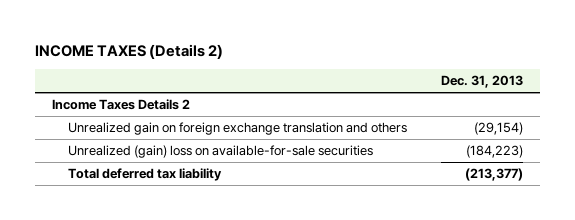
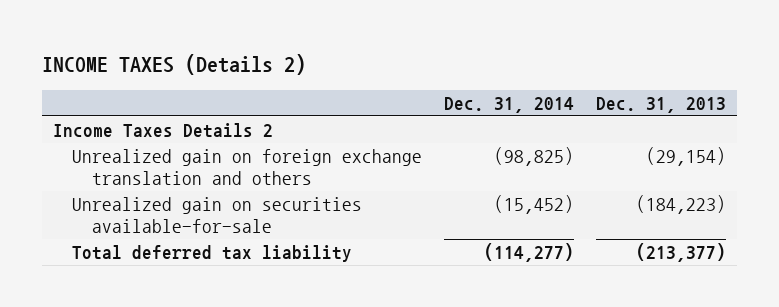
- | Dec. 31, 2013
+ | Dec. 31, 2014 | Dec. 31, 2013
- Unrealized (gain) loss on available-for-sale securities | (184,223)
+ Unrealized gain on securities available-for-sale | (15,452) | (184,223)

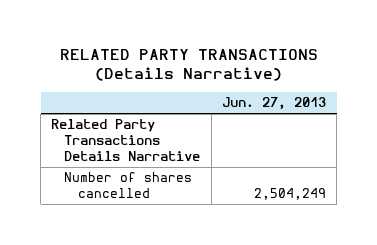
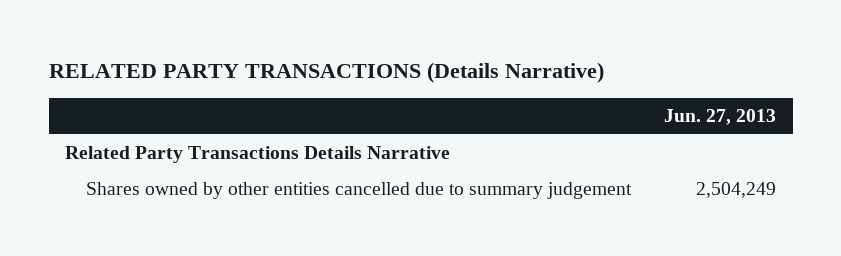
- Number of shares cancelled | 2,504,249
+ Shares owned by other entities cancelled due to summary judgement | 2,504,249

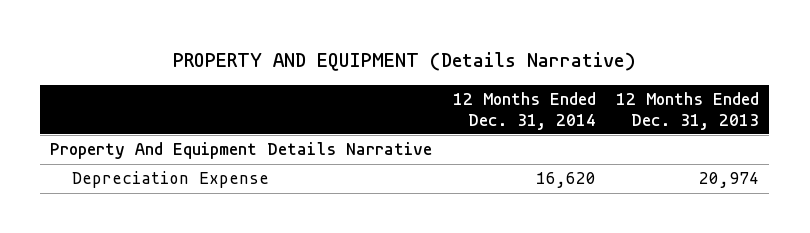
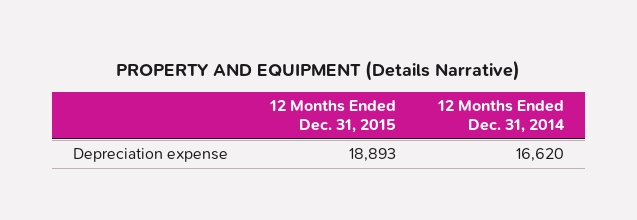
- | 12 Months Ended Dec. 31, 2014 | 12 Months Ended Dec. 31, 2013
+ | 12 Months Ended Dec. 31, 2015 | 12 Months Ended Dec. 31, 2014
- Property And Equipment Details Narrative
- Depreciation Expense | 16,620 | 20,974
+ Depreciation expense | 18,893 | 16,620

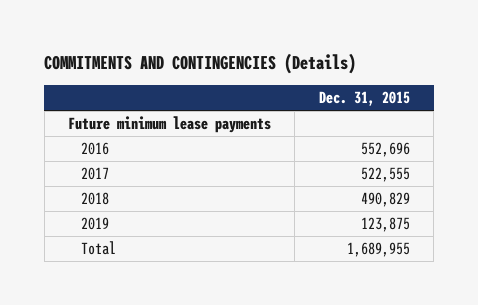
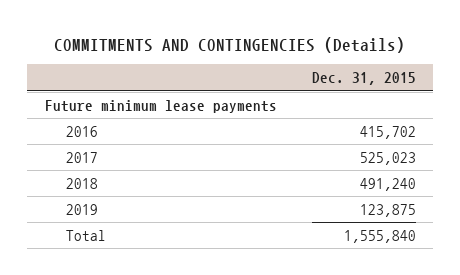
- 2016 | 552,696
- 2017 | 522,555
- 2018 | 490,829
+ 2016 | 415,702
+ 2017 | 525,023
+ 2018 | 491,240
- Total | 1,689,955
+ Total | 1,555,840

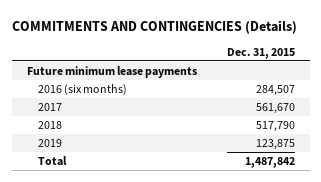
- 2016 | 415,702
- 2017 | 525,023
- 2018 | 491,240
+ 2016 (six months) | 284,507
+ 2017 | 561,670
+ 2018 | 517,790
- Total | 1,555,840
+ Total | 1,487,842

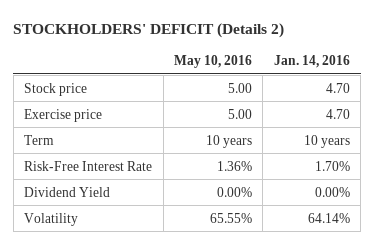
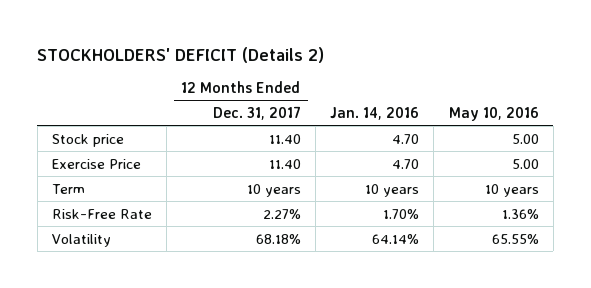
- | May 10, 2016 | Jan. 14, 2016
+ | 12 Months Ended Dec. 31, 2017 | Jan. 14, 2016 | May 10, 2016
- Exercise price | 5.00 | 4.70
+ Exercise Price | 11.40 | 4.70 | 5.00
- Risk-Free Interest Rate | 1.36% | 1.70%
- Dividend Yield | 0.00% | 0.00%
+ Risk-Free Rate | 2.27% | 1.70% | 1.36%

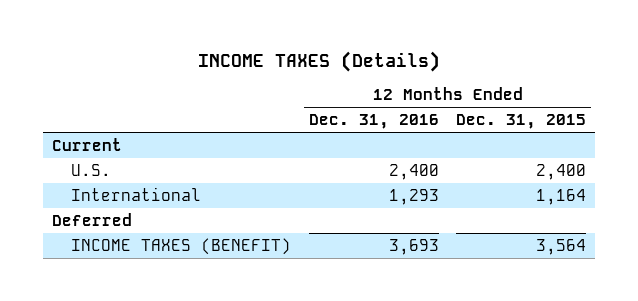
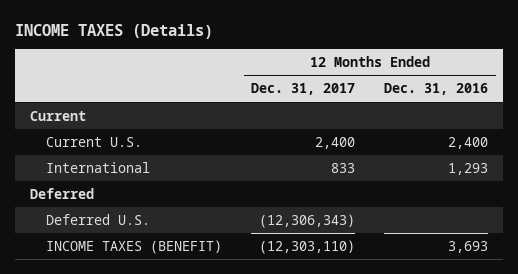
- | 12 Months Ended Dec. 31, 2016 | 12 Months Ended Dec. 31, 2015
+ | 12 Months Ended Dec. 31, 2017 | 12 Months Ended Dec. 31, 2016
- U.S. | 2,400 | 2,400
+ Current U.S. | 2,400 | 2,400
+ Deferred U.S. | (12,306,343) |

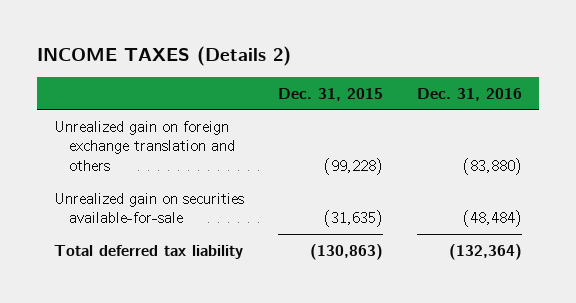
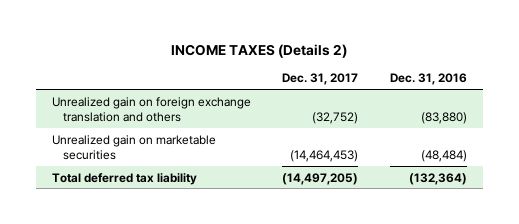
- | Dec. 31, 2015 | Dec. 31, 2016
+ | Dec. 31, 2017 | Dec. 31, 2016
- Unrealized gain on securities available-for-sale | (31,635) | (48,484)
+ Unrealized gain on marketable securities | (14,464,453) | (48,484)

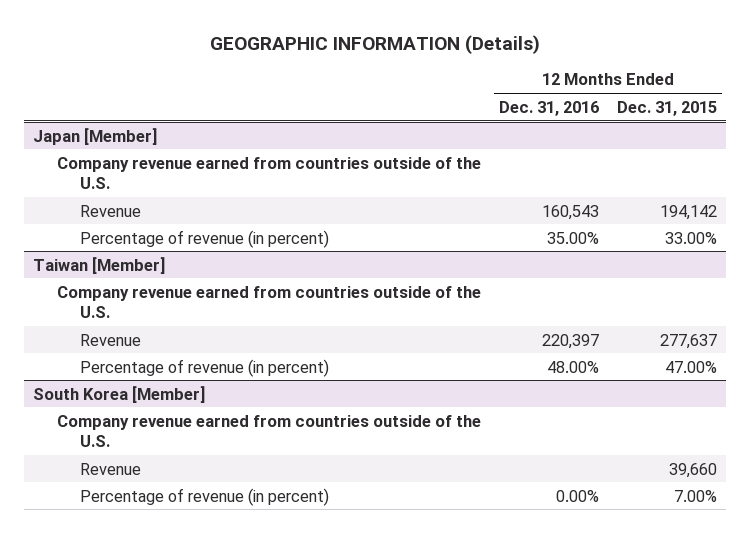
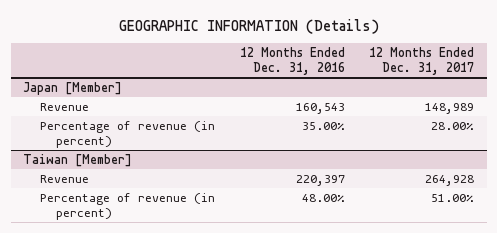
- | 12 Months Ended Dec. 31, 2016 | 12 Months Ended Dec. 31, 2015
+ | 12 Months Ended Dec. 31, 2016 | 12 Months Ended Dec. 31, 2017
@ Japan [Member]
- Company revenue earned from countries outside of the U.S.
@ Taiwan [Member]
- Company revenue earned from countries outside of the U.S.
- South Korea [Member]
- Company revenue earned from countries outside of the U.S.
- Revenue | | 39,660
- Percentage of revenue (in percent) | 0.00% | 7.00%

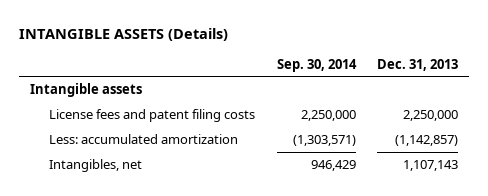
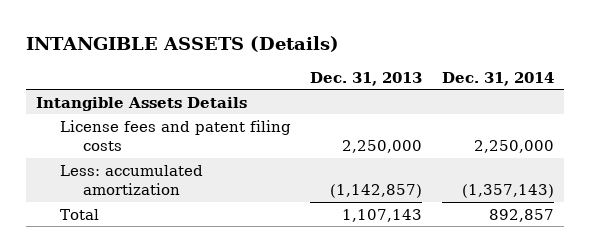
- | Sep. 30, 2014 | Dec. 31, 2013
+ | Dec. 31, 2013 | Dec. 31, 2014
- Intangible assets
+ Intangible Assets Details
- Intangibles, net | 946,429 | 1,107,143
+ Total | 1,107,143 | 892,857

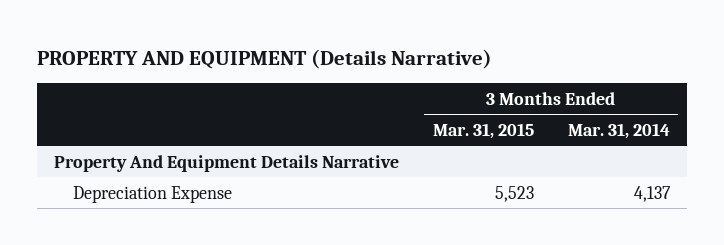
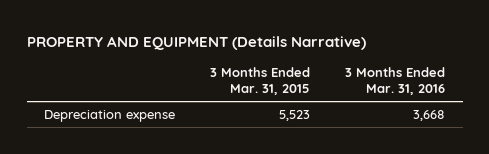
- | 3 Months Ended Mar. 31, 2015 | 3 Months Ended Mar. 31, 2014
+ | 3 Months Ended Mar. 31, 2015 | 3 Months Ended Mar. 31, 2016
- Property And Equipment Details Narrative
- Depreciation Expense | 5,523 | 4,137
+ Depreciation expense | 5,523 | 3,668

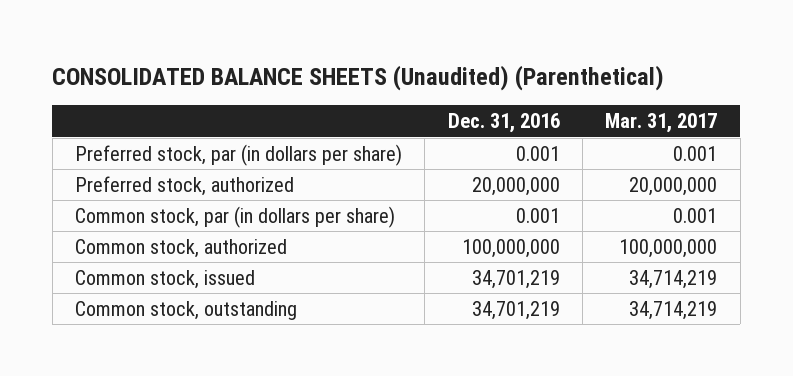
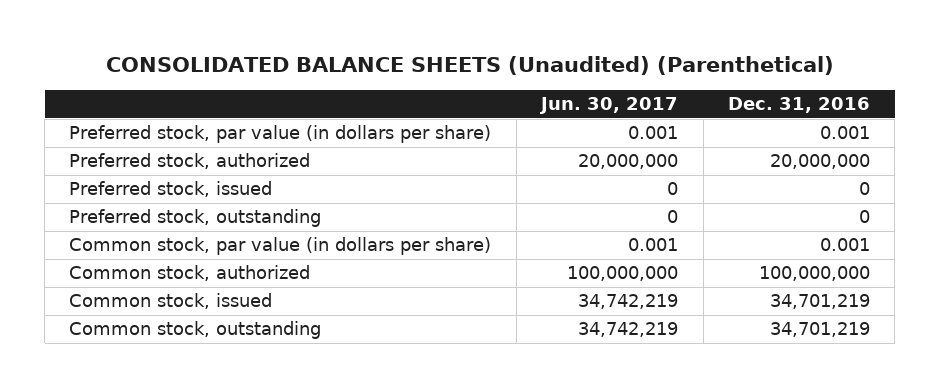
- | Dec. 31, 2016 | Mar. 31, 2017
+ | Jun. 30, 2017 | Dec. 31, 2016
- Preferred stock, par (in dollars per share) | 0.001 | 0.001
+ Preferred stock, par value (in dollars per share) | 0.001 | 0.001
- Common stock, par (in dollars per share) | 0.001 | 0.001
+ Preferred stock, issued | 0 | 0
+ Preferred stock, outstanding | 0 | 0
+ Common stock, par value (in dollars per share) | 0.001 | 0.001

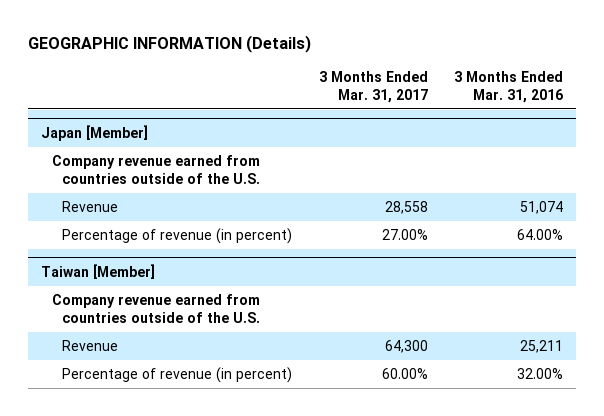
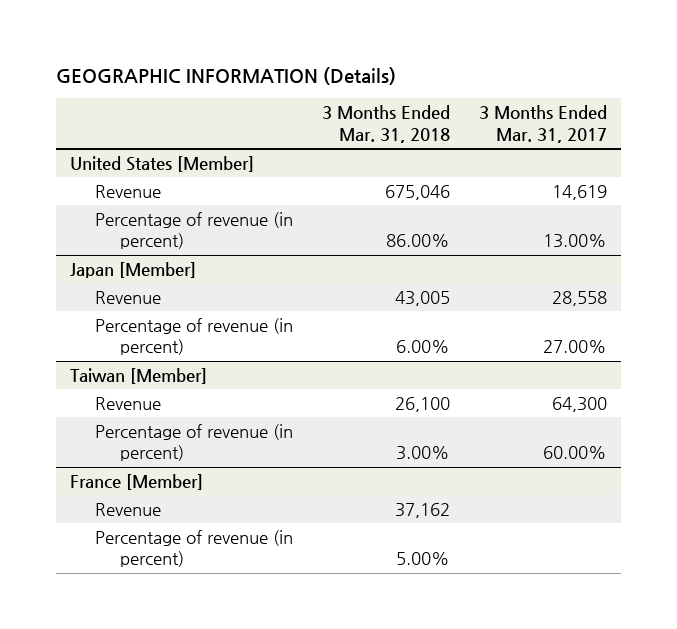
- | 3 Months Ended Mar. 31, 2017 | 3 Months Ended Mar. 31, 2016
+ | 3 Months Ended Mar. 31, 2018 | 3 Months Ended Mar. 31, 2017
+ United States [Member]
+ Revenue | 675,046 | 14,619
+ Percentage of revenue (in percent) | 86.00% | 13.00%
@ Japan [Member]
- Company revenue earned from countries outside of the U.S.
@ Taiwan [Member]
- Company revenue earned from countries outside of the U.S.
+ France [Member]
+ Revenue | 37,162 |
+ Percentage of revenue (in percent) | 5.00% |

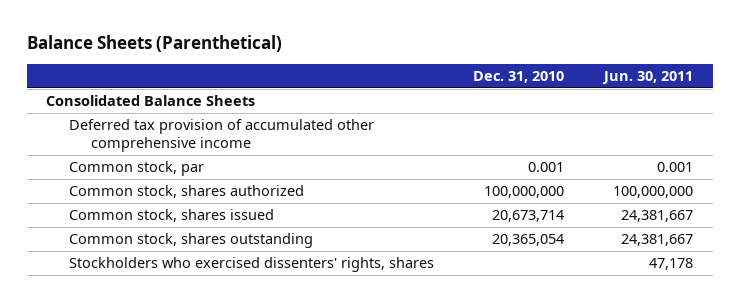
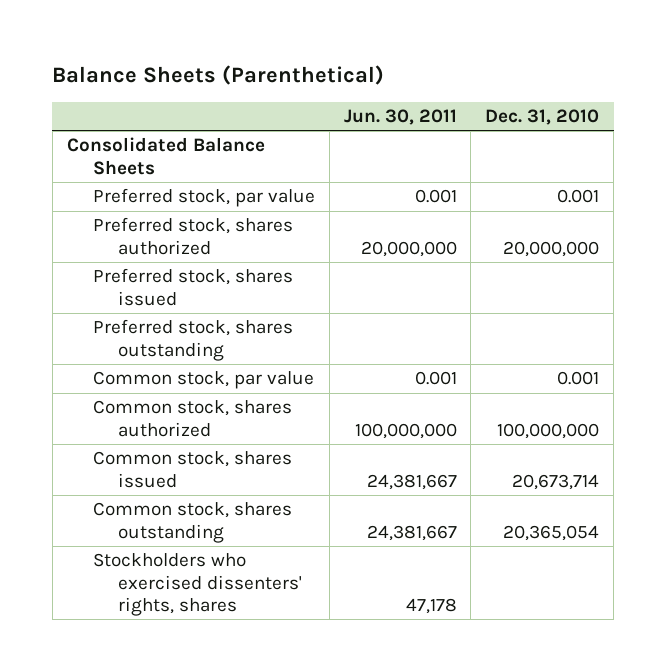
- | Dec. 31, 2010 | Jun. 30, 2011
+ | Jun. 30, 2011 | Dec. 31, 2010
- Deferred tax provision of accumulated other comprehensive income
- Common stock, par | 0.001 | 0.001
+ Preferred stock, par value | 0.001 | 0.001
+ Preferred stock, shares authorized | 20,000,000 | 20,000,000
+ Preferred stock, shares issued
+ Preferred stock, shares outstanding
+ Common stock, par value | 0.001 | 0.001

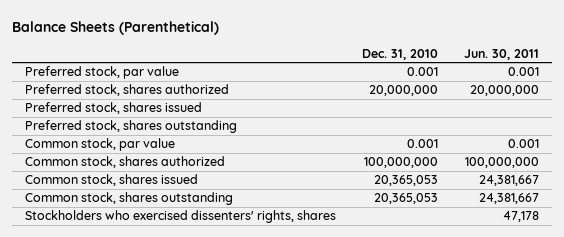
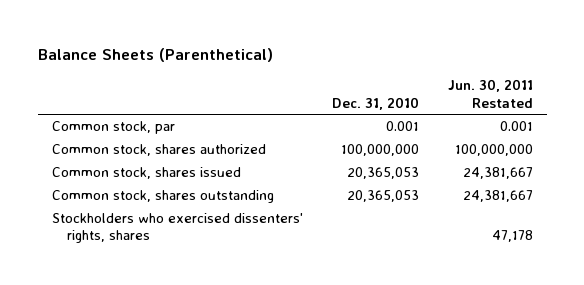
- | Dec. 31, 2010 | Jun. 30, 2011
+ | Dec. 31, 2010 | Jun. 30, 2011 Restated
- Preferred stock, par value | 0.001 | 0.001
- Preferred stock, shares authorized | 20,000,000 | 20,000,000
- Preferred stock, shares issued
- Preferred stock, shares outstanding
- Common stock, par value | 0.001 | 0.001
+ Common stock, par | 0.001 | 0.001

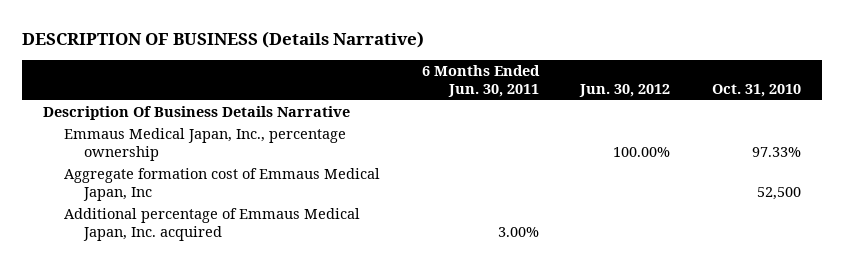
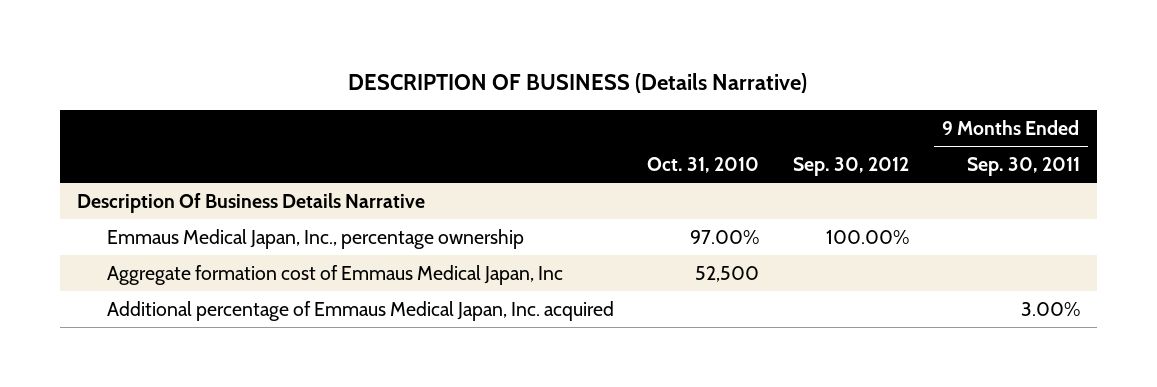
- | 6 Months Ended Jun. 30, 2011 | Jun. 30, 2012 | Oct. 31, 2010
+ | Oct. 31, 2010 | Sep. 30, 2012 | 9 Months Ended Sep. 30, 2011
- Emmaus Medical Japan, Inc., percentage ownership | | 100.00% | 97.33%
+ Emmaus Medical Japan, Inc., percentage ownership | 97.00% | 100.00% |

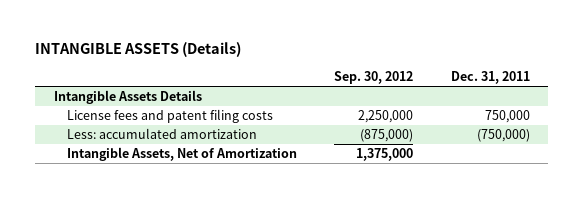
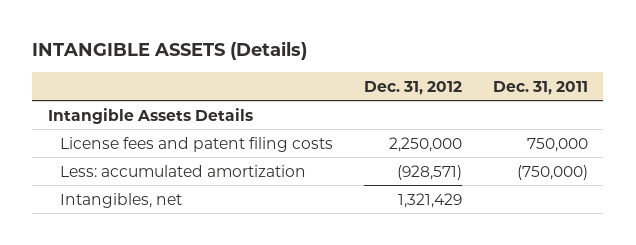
- | Sep. 30, 2012 | Dec. 31, 2011
+ | Dec. 31, 2012 | Dec. 31, 2011
- Intangible Assets, Net of Amortization | 1,375,000 |
+ Intangibles, net | 1,321,429 |

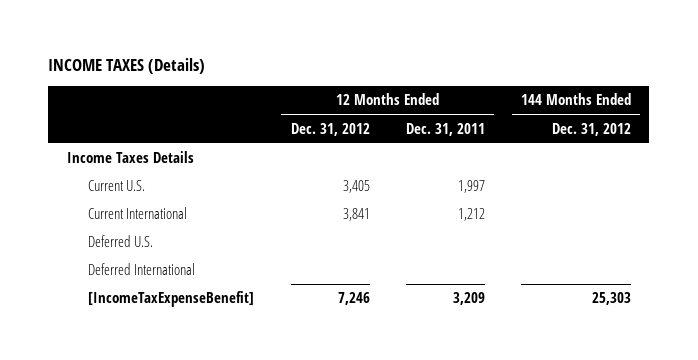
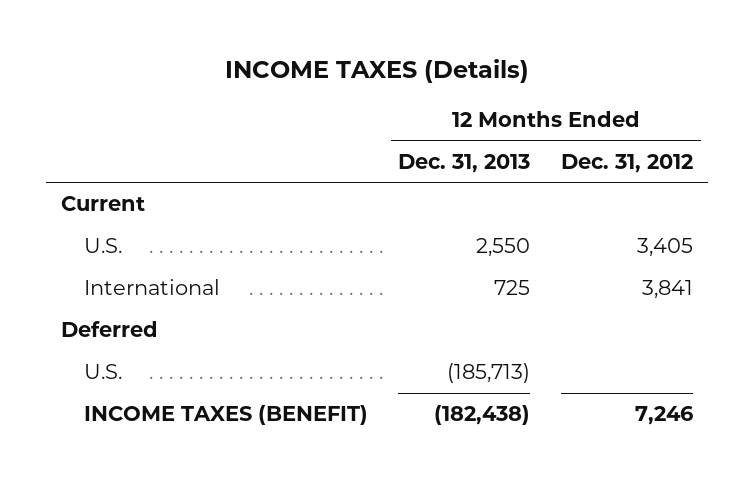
- | 12 Months Ended Dec. 31, 2012 | 12 Months Ended Dec. 31, 2011 | 144 Months Ended Dec. 31, 2012
+ | 12 Months Ended Dec. 31, 2013 | 12 Months Ended Dec. 31, 2012
- Income Taxes Details
- Current U.S. | 3,405 | 1,997 |
- Current International | 3,841 | 1,212 |
- Deferred U.S.
- Deferred International
- [IncomeTaxExpenseBenefit] | 7,246 | 3,209 | 25,303
+ Current
+ U.S. | 2,550 | 3,405
+ International | 725 | 3,841
+ Deferred
+ U.S. | (185,713) |
+ INCOME TAXES (BENEFIT) | (182,438) | 7,246

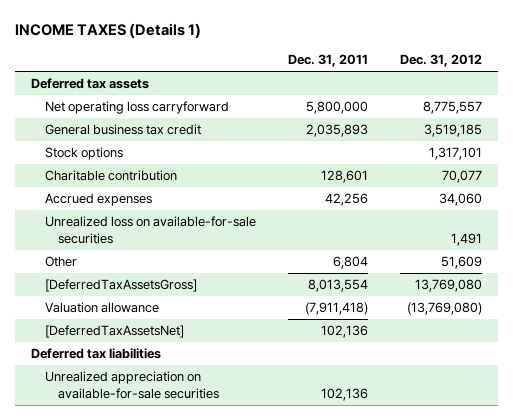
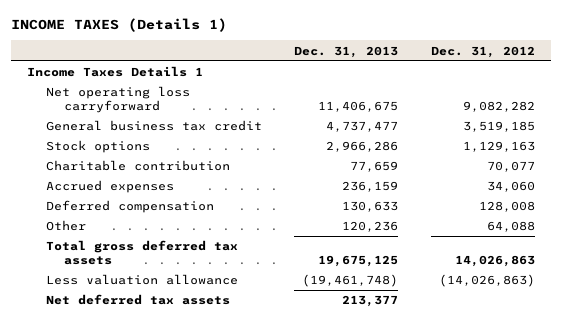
- | Dec. 31, 2011 | Dec. 31, 2012
+ | Dec. 31, 2013 | Dec. 31, 2012
- Deferred tax assets
- Net operating loss carryforward | 5,800,000 | 8,775,557
+ Income Taxes Details 1
+ Net operating loss carryforward | 11,406,675 | 9,082,282
- Stock options | | 1,317,101
+ Stock options | 2,966,286 | 1,129,163
- Unrealized loss on available-for-sale securities | | 1,491
- Other | 6,804 | 51,609
- [DeferredTaxAssetsGross] | 8,013,554 | 13,769,080
- Valuation allowance | (7,911,418) | (13,769,080)
- [DeferredTaxAssetsNet] | 102,136 |
- Deferred tax liabilities
- Unrealized appreciation on available-for-sale securities | 102,136 |
+ Deferred compensation | 130,633 | 128,008
+ Other | 120,236 | 64,088
+ Total gross deferred tax assets | 19,675,125 | 14,026,863
+ Less valuation allowance | (19,461,748) | (14,026,863)
+ Net deferred tax assets | 213,377 |

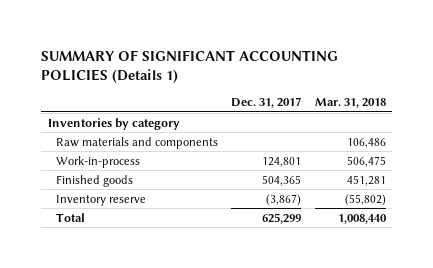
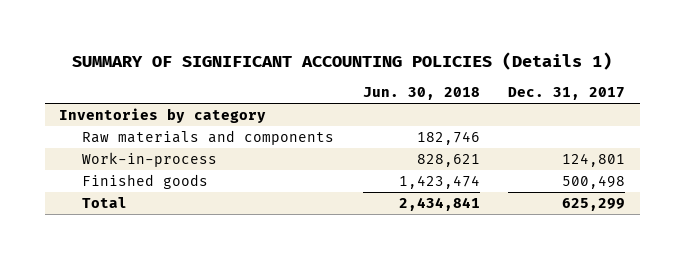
- | Dec. 31, 2017 | Mar. 31, 2018
+ | Jun. 30, 2018 | Dec. 31, 2017
- Finished goods | 504,365 | 451,281
- Inventory reserve | (3,867) | (55,802)
+ Finished goods | 1,423,474 | 500,498

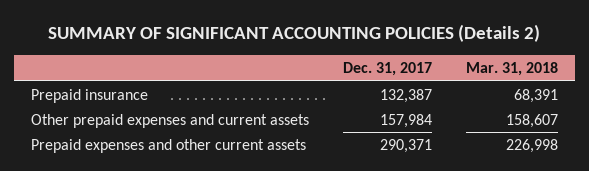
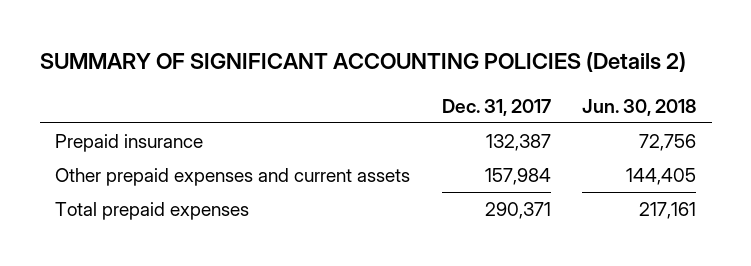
- | Dec. 31, 2017 | Mar. 31, 2018
+ | Dec. 31, 2017 | Jun. 30, 2018
- Prepaid expenses and other current assets | 290,371 | 226,998
+ Total prepaid expenses | 290,371 | 217,161

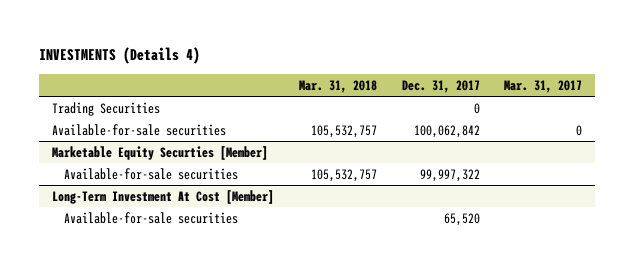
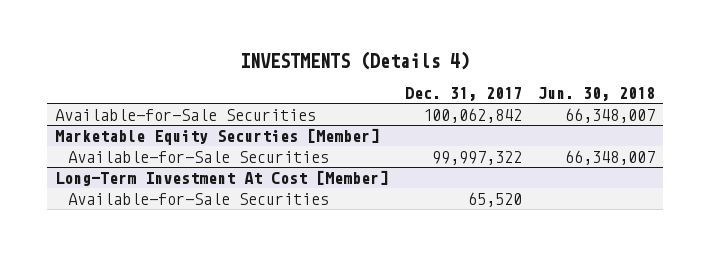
- | Mar. 31, 2018 | Dec. 31, 2017 | Mar. 31, 2017
+ | Dec. 31, 2017 | Jun. 30, 2018
- Trading Securities | | 0 |
- Available-for-sale securities | 105,532,757 | 100,062,842 | 0
+ Available-for-Sale Securities | 100,062,842 | 66,348,007
@ Marketable Equity Securties [Member]
- Available-for-sale securities | 105,532,757 | 99,997,322 |
+ Available-for-Sale Securities | 99,997,322 | 66,348,007
@ Long-Term Investment At Cost [Member]
- Available-for-sale securities | | 65,520 |
+ Available-for-Sale Securities | 65,520 |

